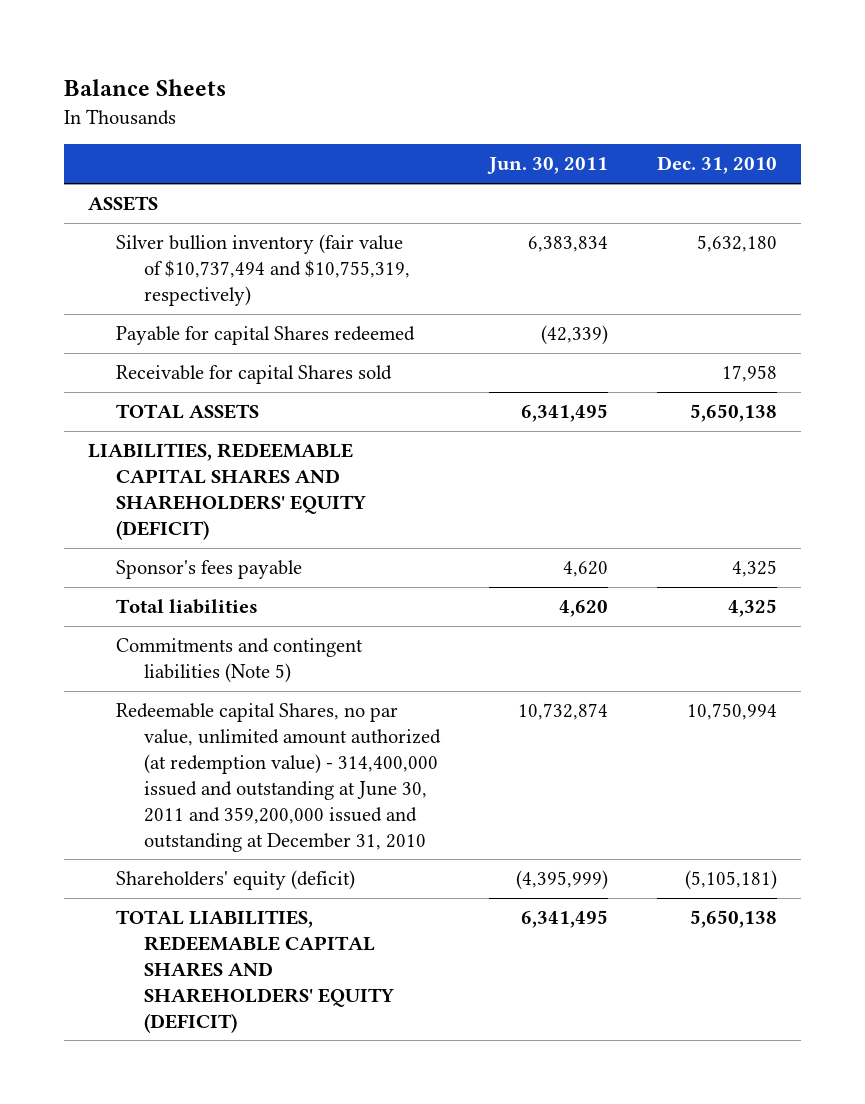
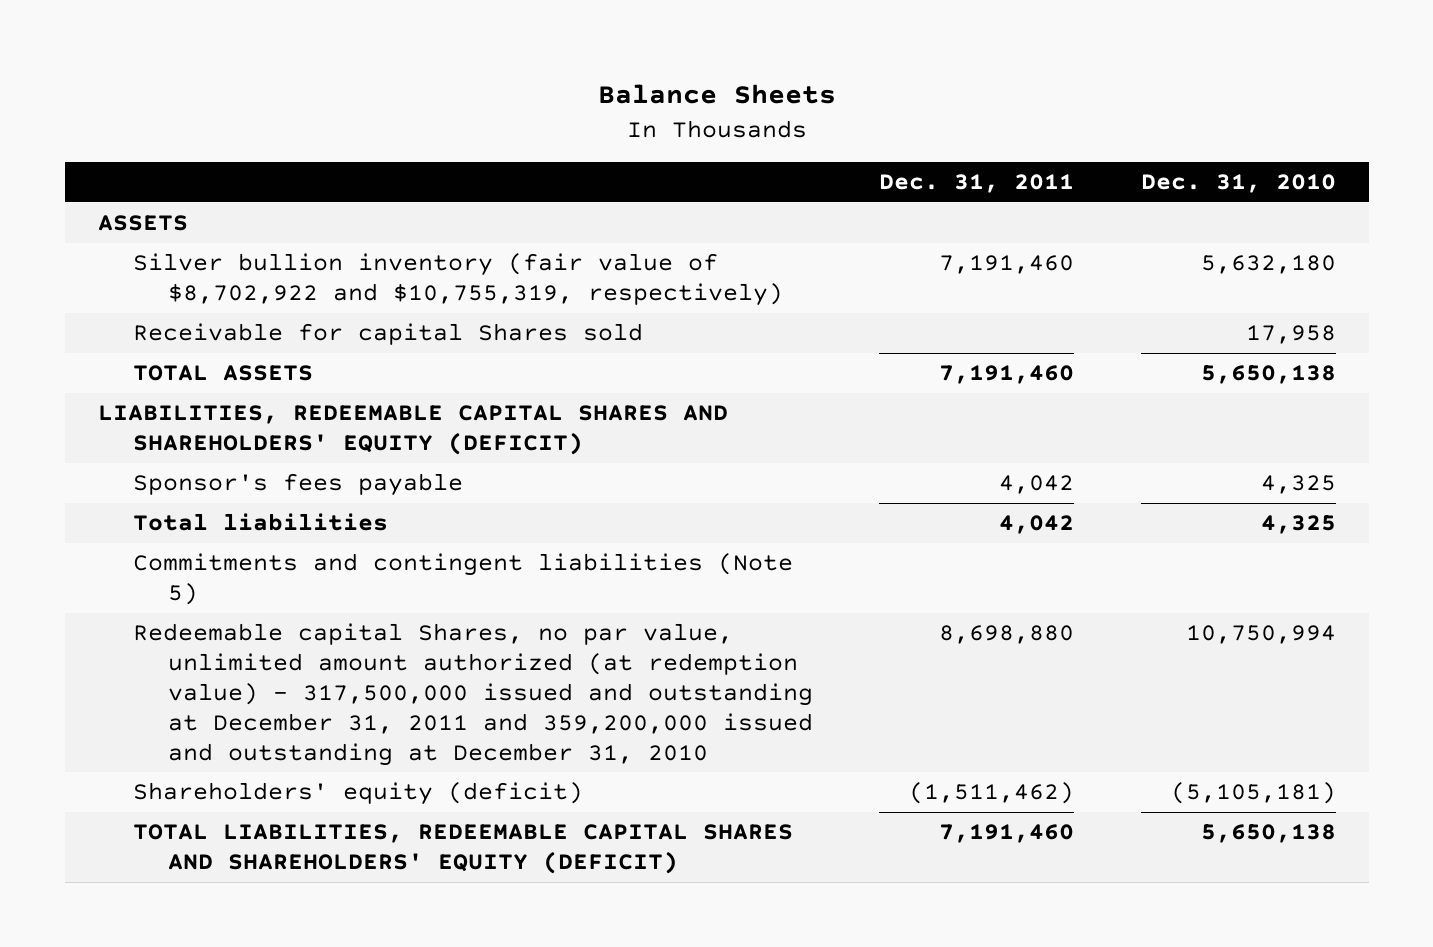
- | Jun. 30, 2011 | Dec. 31, 2010
+ | Dec. 31, 2011 | Dec. 31, 2010
- Silver bullion inventory (fair value of $10,737,494 and $10,755,319, respectively) | 6,383,834 | 5,632,180
- Payable for capital Shares redeemed | (42,339) |
+ Silver bullion inventory (fair value of $8,702,922 and $10,755,319, respectively) | 7,191,460 | 5,632,180
- Redeemable capital Shares, no par value, unlimited amount authorized (at redemption value) - 314,400,000 issued and outstanding at June 30, 2011 and 359,200,000 issued and outstanding at December 31, 2010 | 10,732,874 | 10,750,994
+ Redeemable capital Shares, no par value, unlimited amount authorized (at redemption value) - 317,500,000 issued and outstanding at December 31, 2011 and 359,200,000 issued and outstanding at December 31, 2010 | 8,698,880 | 10,750,994

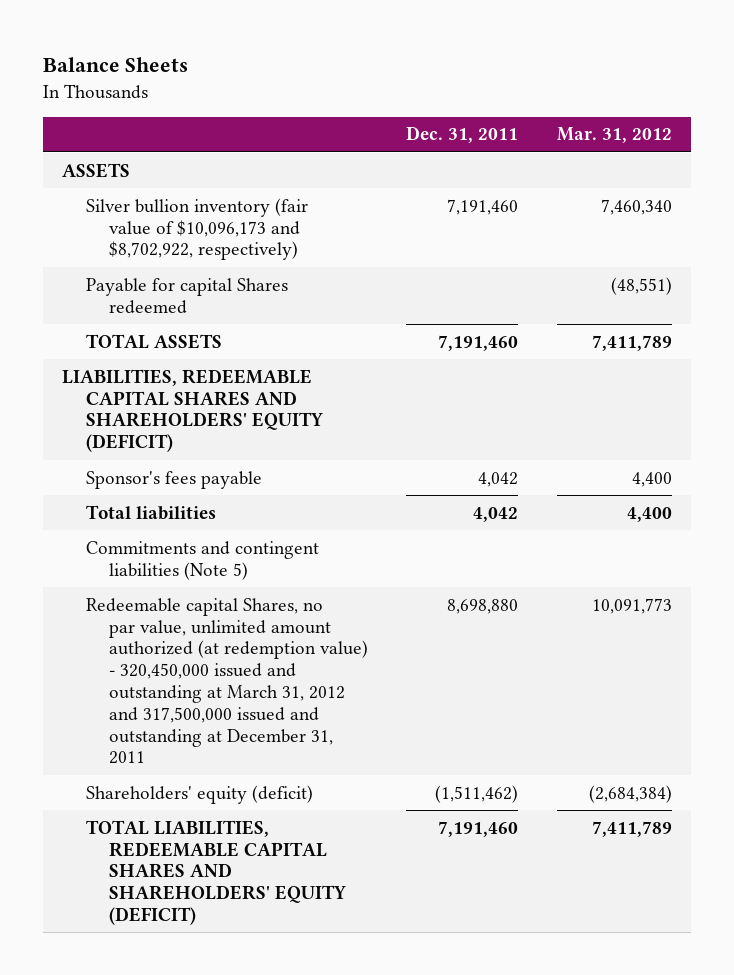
- | Dec. 31, 2011 | Dec. 31, 2010
+ | Dec. 31, 2011 | Mar. 31, 2012
- Silver bullion inventory (fair value of $8,702,922 and $10,755,319, respectively) | 7,191,460 | 5,632,180
- Receivable for capital Shares sold | | 17,958
+ Silver bullion inventory (fair value of $10,096,173 and $8,702,922, respectively) | 7,191,460 | 7,460,340
+ Payable for capital Shares redeemed | | (48,551)
- Redeemable capital Shares, no par value, unlimited amount authorized (at redemption value) - 317,500,000 issued and outstanding at December 31, 2011 and 359,200,000 issued and outstanding at December 31, 2010 | 8,698,880 | 10,750,994
+ Redeemable capital Shares, no par value, unlimited amount authorized (at redemption value) - 320,450,000 issued and outstanding at March 31, 2012 and 317,500,000 issued and outstanding at December 31, 2011 | 8,698,880 | 10,091,773

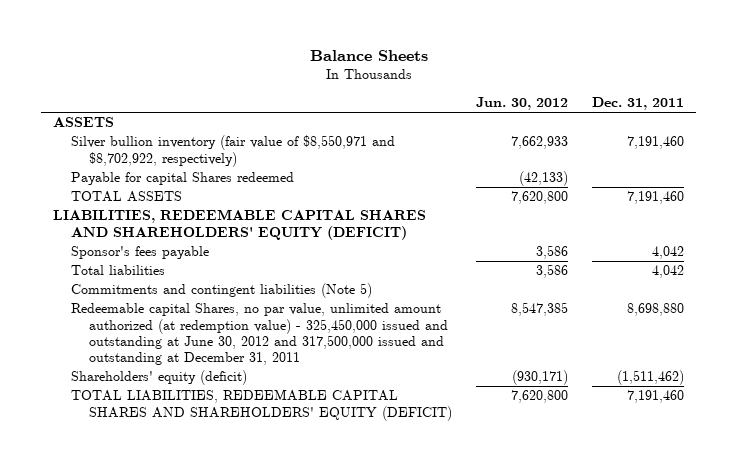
- | Dec. 31, 2011 | Mar. 31, 2012
+ | Jun. 30, 2012 | Dec. 31, 2011
- Silver bullion inventory (fair value of $10,096,173 and $8,702,922, respectively) | 7,191,460 | 7,460,340
+ Silver bullion inventory (fair value of $8,550,971 and $8,702,922, respectively) | 7,662,933 | 7,191,460
- Redeemable capital Shares, no par value, unlimited amount authorized (at redemption value) - 320,450,000 issued and outstanding at March 31, 2012 and 317,500,000 issued and outstanding at December 31, 2011 | 8,698,880 | 10,091,773
+ Redeemable capital Shares, no par value, unlimited amount authorized (at redemption value) - 325,450,000 issued and outstanding at June 30, 2012 and 317,500,000 issued and outstanding at December 31, 2011 | 8,547,385 | 8,698,880

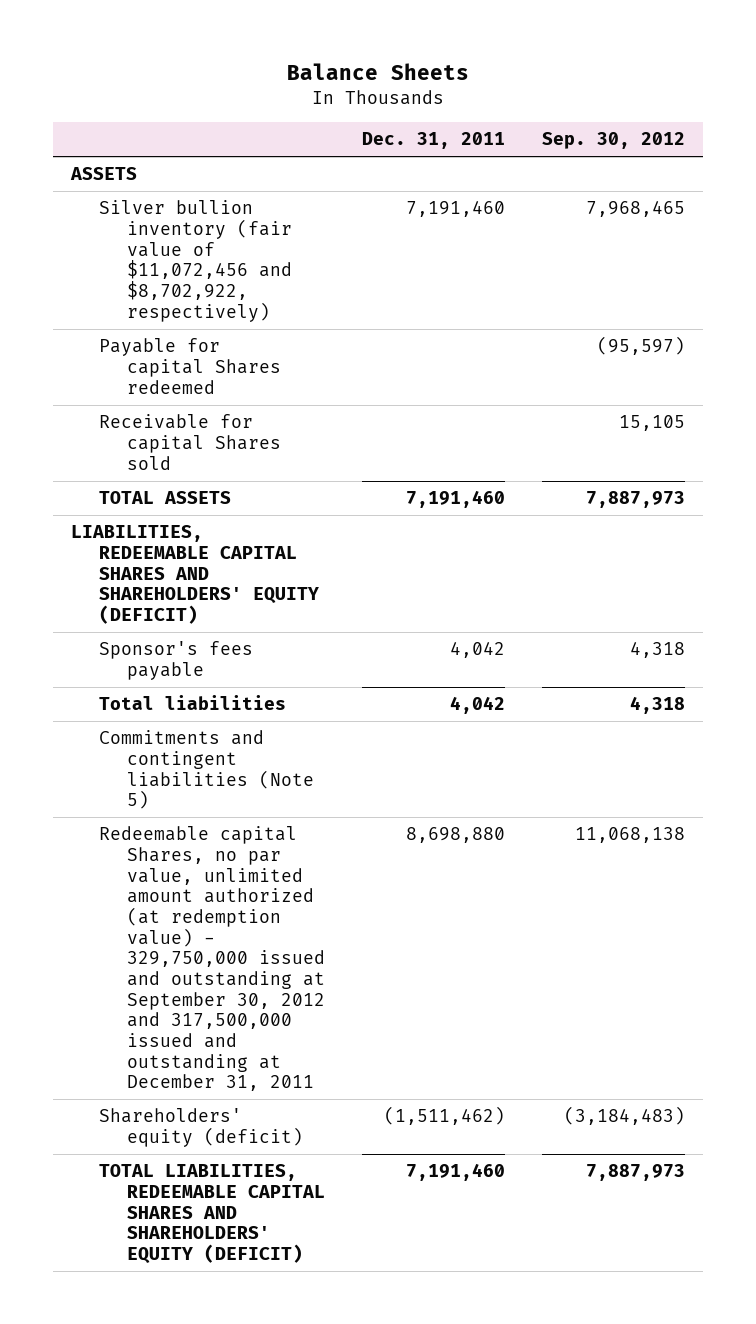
- | Jun. 30, 2012 | Dec. 31, 2011
+ | Dec. 31, 2011 | Sep. 30, 2012
- Silver bullion inventory (fair value of $8,550,971 and $8,702,922, respectively) | 7,662,933 | 7,191,460
+ Silver bullion inventory (fair value of $11,072,456 and $8,702,922, respectively) | 7,191,460 | 7,968,465
+ Receivable for capital Shares sold | | 15,105
- Redeemable capital Shares, no par value, unlimited amount authorized (at redemption value) - 325,450,000 issued and outstanding at June 30, 2012 and 317,500,000 issued and outstanding at December 31, 2011 | 8,547,385 | 8,698,880
+ Redeemable capital Shares, no par value, unlimited amount authorized (at redemption value) - 329,750,000 issued and outstanding at September 30, 2012 and 317,500,000 issued and outstanding at December 31, 2011 | 8,698,880 | 11,068,138

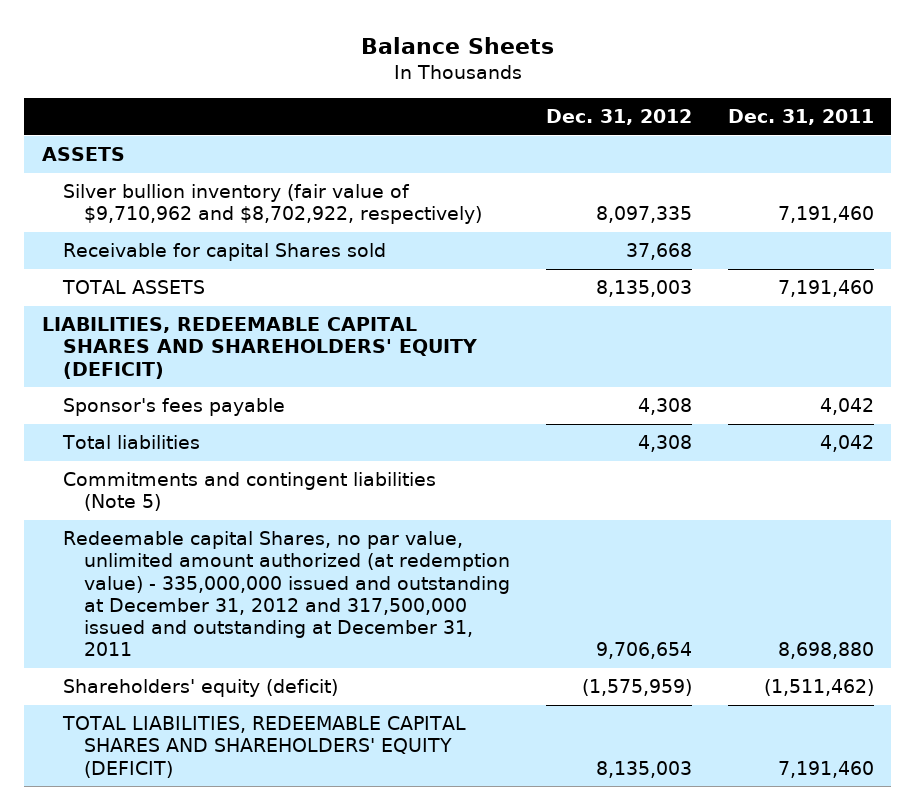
- | Dec. 31, 2011 | Sep. 30, 2012
+ | Dec. 31, 2012 | Dec. 31, 2011
- Silver bullion inventory (fair value of $11,072,456 and $8,702,922, respectively) | 7,191,460 | 7,968,465
- Payable for capital Shares redeemed | | (95,597)
+ Silver bullion inventory (fair value of $9,710,962 and $8,702,922, respectively) | 8,097,335 | 7,191,460
- Redeemable capital Shares, no par value, unlimited amount authorized (at redemption value) - 329,750,000 issued and outstanding at September 30, 2012 and 317,500,000 issued and outstanding at December 31, 2011 | 8,698,880 | 11,068,138
+ Redeemable capital Shares, no par value, unlimited amount authorized (at redemption value) - 335,000,000 issued and outstanding at December 31, 2012 and 317,500,000 issued and outstanding at December 31, 2011 | 9,706,654 | 8,698,880

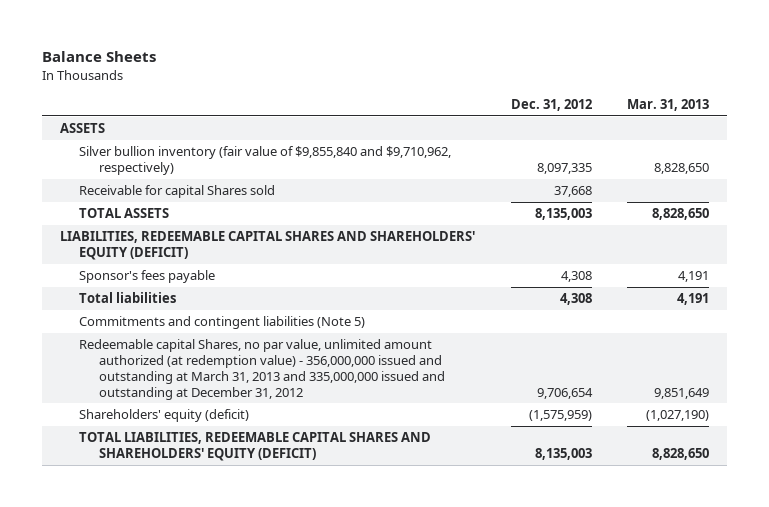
- | Dec. 31, 2012 | Dec. 31, 2011
+ | Dec. 31, 2012 | Mar. 31, 2013
- Silver bullion inventory (fair value of $9,710,962 and $8,702,922, respectively) | 8,097,335 | 7,191,460
+ Silver bullion inventory (fair value of $9,855,840 and $9,710,962, respectively) | 8,097,335 | 8,828,650
- Redeemable capital Shares, no par value, unlimited amount authorized (at redemption value) - 335,000,000 issued and outstanding at December 31, 2012 and 317,500,000 issued and outstanding at December 31, 2011 | 9,706,654 | 8,698,880
+ Redeemable capital Shares, no par value, unlimited amount authorized (at redemption value) - 356,000,000 issued and outstanding at March 31, 2013 and 335,000,000 issued and outstanding at December 31, 2012 | 9,706,654 | 9,851,649

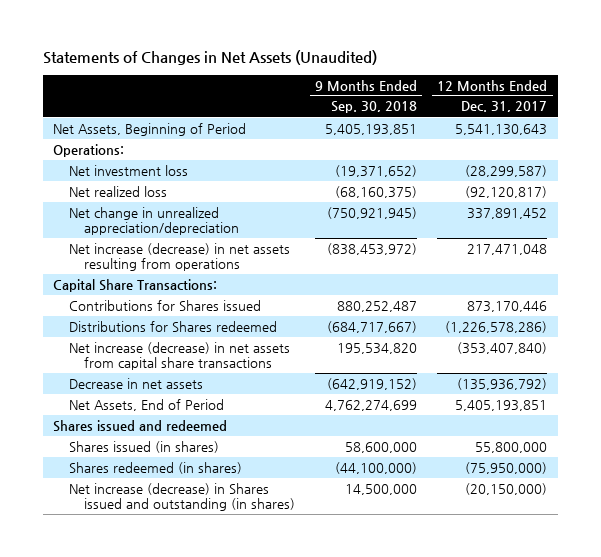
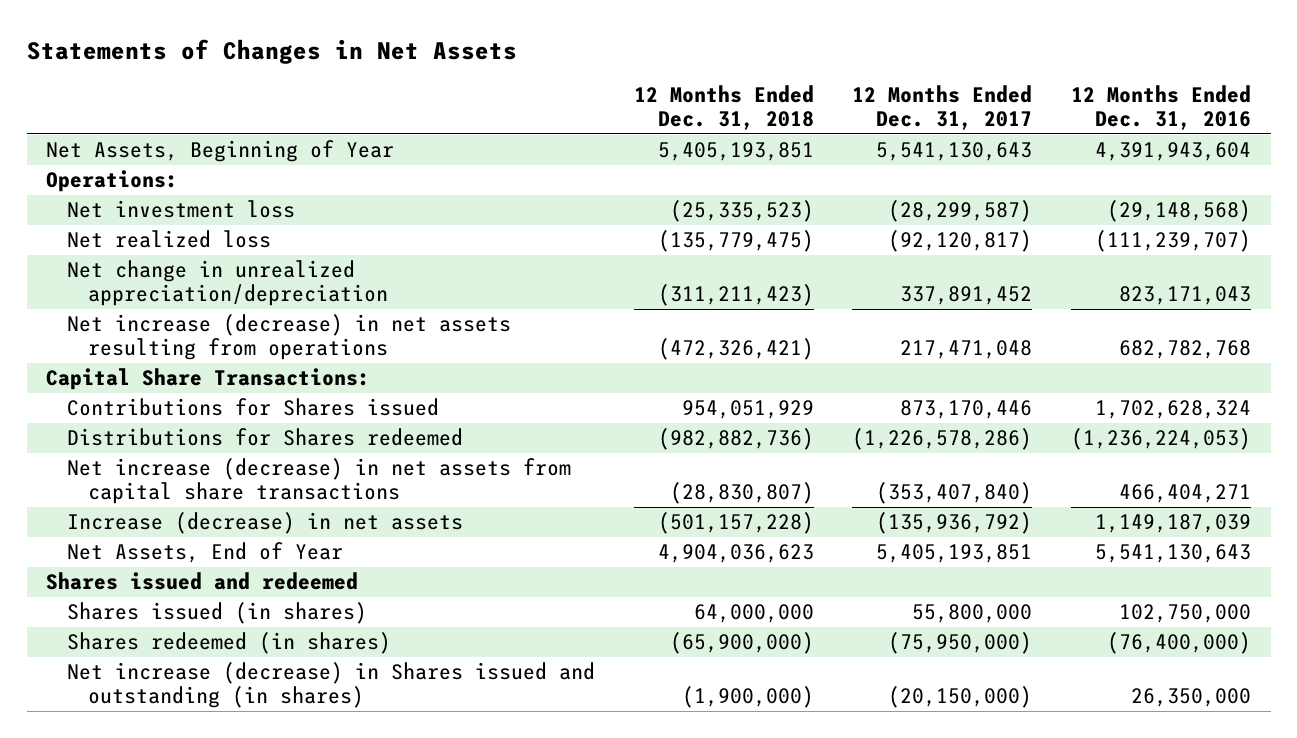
- Statements of Changes in Net Assets (Unaudited)
+ Statements of Changes in Net Assets
- | 9 Months Ended Sep. 30, 2018 | 12 Months Ended Dec. 31, 2017
+ | 12 Months Ended Dec. 31, 2018 | 12 Months Ended Dec. 31, 2017 | 12 Months Ended Dec. 31, 2016
- Net Assets, Beginning of Period | 5,405,193,851 | 5,541,130,643
+ Net Assets, Beginning of Year | 5,405,193,851 | 5,541,130,643 | 4,391,943,604
- Decrease in net assets | (642,919,152) | (135,936,792)
- Net Assets, End of Period | 4,762,274,699 | 5,405,193,851
+ Increase (decrease) in net assets | (501,157,228) | (135,936,792) | 1,149,187,039
+ Net Assets, End of Year | 4,904,036,623 | 5,405,193,851 | 5,541,130,643

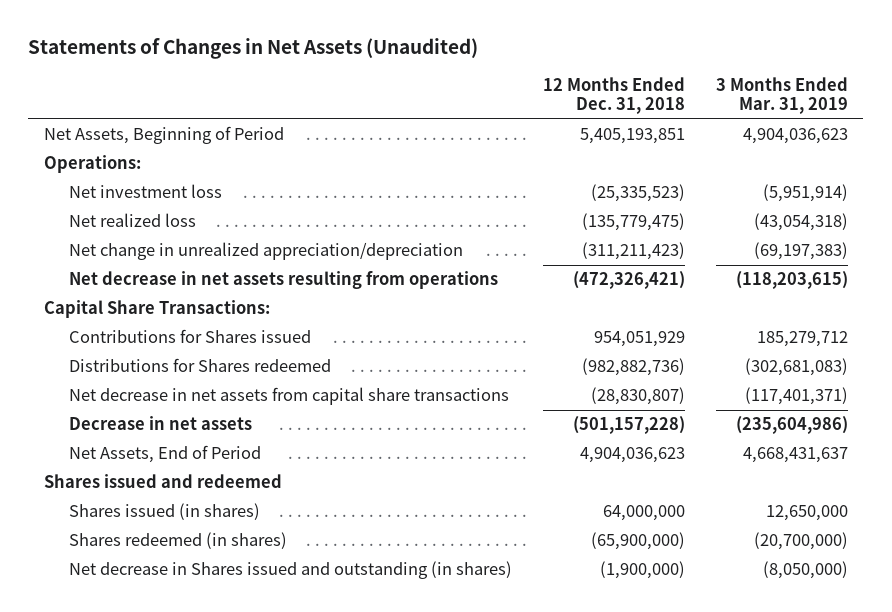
- Statements of Changes in Net Assets
+ Statements of Changes in Net Assets (Unaudited)
- | 12 Months Ended Dec. 31, 2018 | 12 Months Ended Dec. 31, 2017 | 12 Months Ended Dec. 31, 2016
+ | 12 Months Ended Dec. 31, 2018 | 3 Months Ended Mar. 31, 2019
- Net Assets, Beginning of Year | 5,405,193,851 | 5,541,130,643 | 4,391,943,604
+ Net Assets, Beginning of Period | 5,405,193,851 | 4,904,036,623
- Net increase (decrease) in net assets resulting from operations | (472,326,421) | 217,471,048 | 682,782,768
+ Net decrease in net assets resulting from operations | (472,326,421) | (118,203,615)
- Net increase (decrease) in net assets from capital share transactions | (28,830,807) | (353,407,840) | 466,404,271
- Increase (decrease) in net assets | (501,157,228) | (135,936,792) | 1,149,187,039
- Net Assets, End of Year | 4,904,036,623 | 5,405,193,851 | 5,541,130,643
+ Net decrease in net assets from capital share transactions | (28,830,807) | (117,401,371)
+ Decrease in net assets | (501,157,228) | (235,604,986)
+ Net Assets, End of Period | 4,904,036,623 | 4,668,431,637
- Net increase (decrease) in Shares issued and outstanding (in shares) | (1,900,000) | (20,150,000) | 26,350,000
+ Net decrease in Shares issued and outstanding (in shares) | (1,900,000) | (8,050,000)

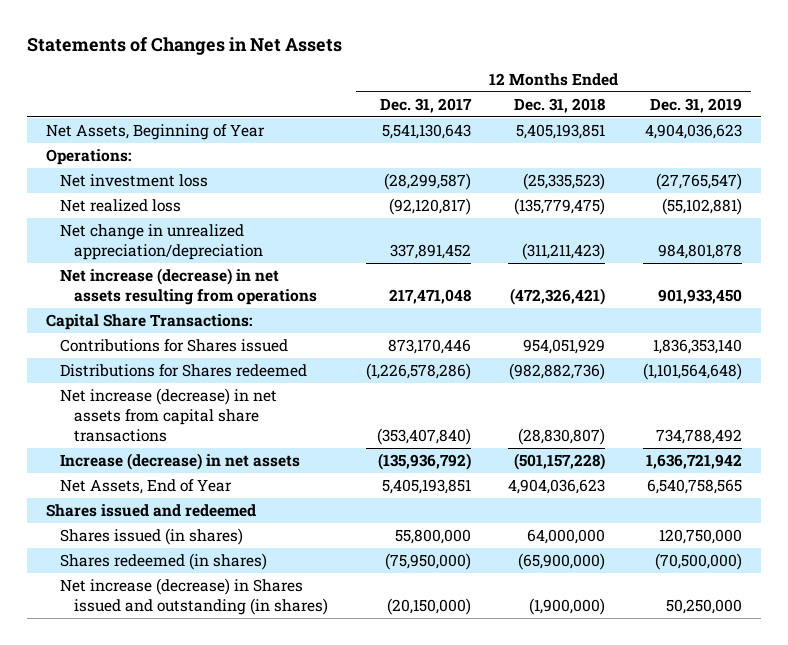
- Statements of Changes in Net Assets (Unaudited)
+ Statements of Changes in Net Assets
- | 12 Months Ended Dec. 31, 2018 | 3 Months Ended Mar. 31, 2019
+ | 12 Months Ended Dec. 31, 2017 | 12 Months Ended Dec. 31, 2018 | 12 Months Ended Dec. 31, 2019
- Net Assets, Beginning of Period | 5,405,193,851 | 4,904,036,623
+ Net Assets, Beginning of Year | 5,541,130,643 | 5,405,193,851 | 4,904,036,623
- Net decrease in net assets resulting from operations | (472,326,421) | (118,203,615)
+ Net increase (decrease) in net assets resulting from operations | 217,471,048 | (472,326,421) | 901,933,450
- Net decrease in net assets from capital share transactions | (28,830,807) | (117,401,371)
- Decrease in net assets | (501,157,228) | (235,604,986)
- Net Assets, End of Period | 4,904,036,623 | 4,668,431,637
+ Net increase (decrease) in net assets from capital share transactions | (353,407,840) | (28,830,807) | 734,788,492
+ Increase (decrease) in net assets | (135,936,792) | (501,157,228) | 1,636,721,942
+ Net Assets, End of Year | 5,405,193,851 | 4,904,036,623 | 6,540,758,565
- Net decrease in Shares issued and outstanding (in shares) | (1,900,000) | (8,050,000)
+ Net increase (decrease) in Shares issued and outstanding (in shares) | (20,150,000) | (1,900,000) | 50,250,000

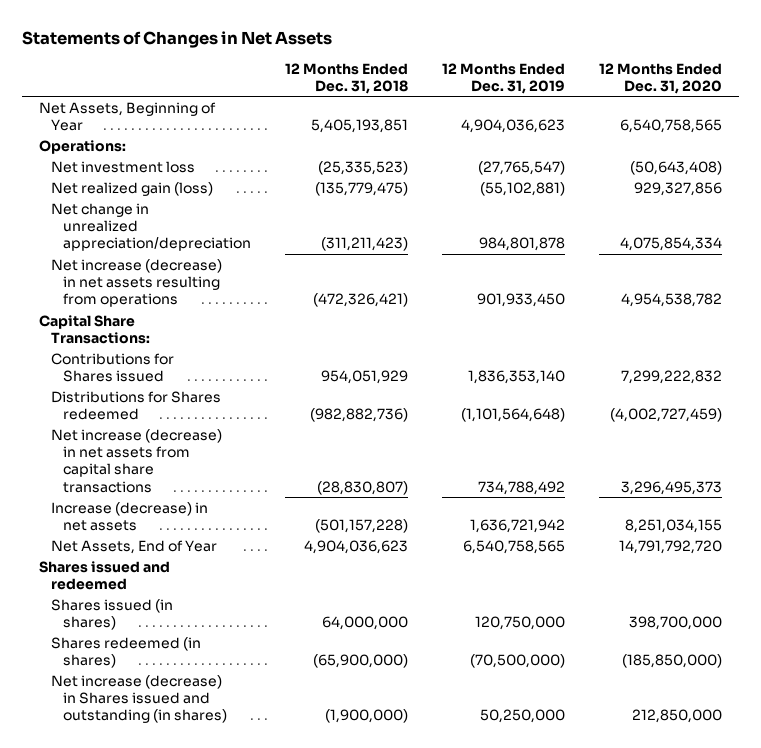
- | 12 Months Ended Dec. 31, 2017 | 12 Months Ended Dec. 31, 2018 | 12 Months Ended Dec. 31, 2019
+ | 12 Months Ended Dec. 31, 2018 | 12 Months Ended Dec. 31, 2019 | 12 Months Ended Dec. 31, 2020
- Net realized loss | (92,120,817) | (135,779,475) | (55,102,881)
+ Net realized gain (loss) | (135,779,475) | (55,102,881) | 929,327,856

